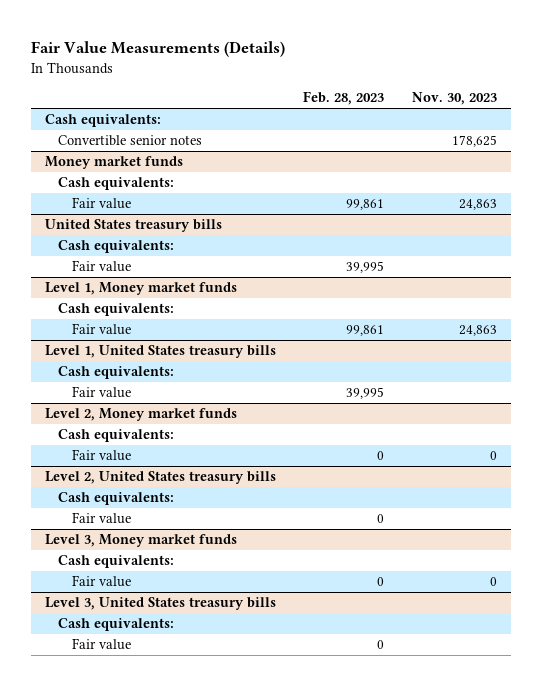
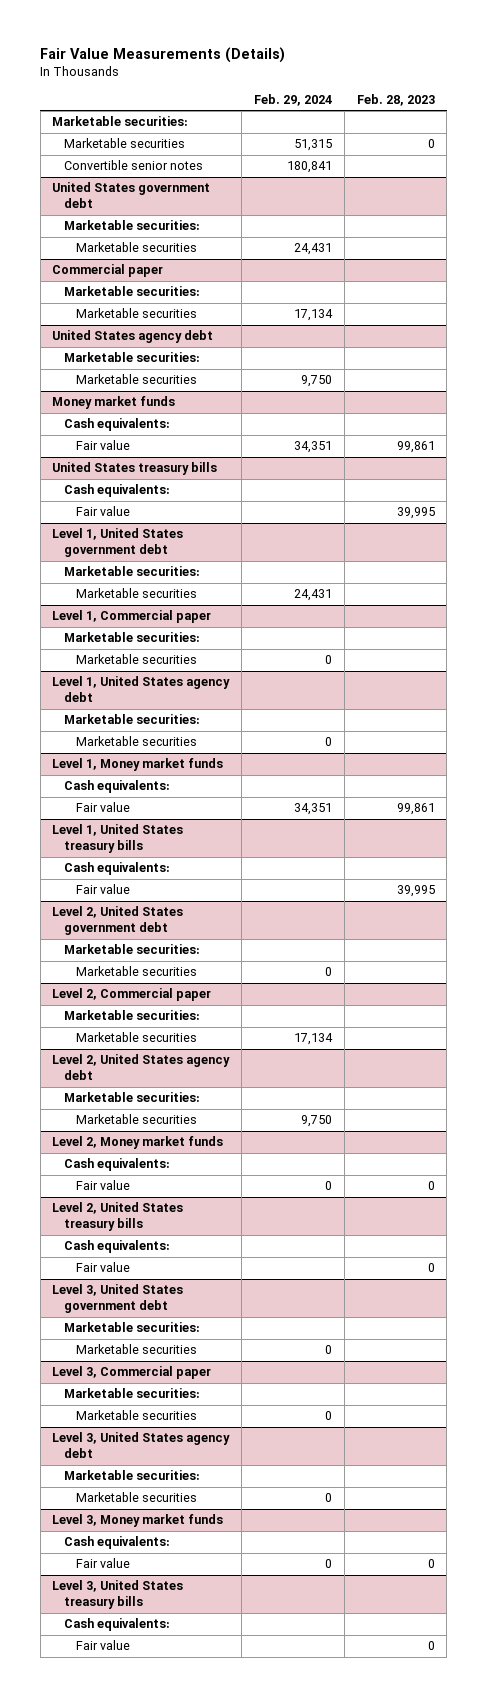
- | Feb. 28, 2023 | Nov. 30, 2023
+ | Feb. 29, 2024 | Feb. 28, 2023
- Cash equivalents:
+ Marketable securities:
+ Marketable securities | 51,315 | 0
+ United States government debt
+ Marketable securities:
+ Marketable securities | 24,431 |
+ Commercial paper
+ Marketable securities:
+ Marketable securities | 17,134 |
+ United States agency debt
+ Marketable securities:
+ Marketable securities | 9,750 |
+ Level 1, United States government debt
+ Marketable securities:
+ Marketable securities | 24,431 |
+ Level 1, Commercial paper
+ Marketable securities:
+ Marketable securities | 0 |
+ Level 1, United States agency debt
+ Marketable securities:
+ Marketable securities | 0 |
+ Level 2, United States government debt
+ Marketable securities:
+ Marketable securities | 0 |
+ Level 2, Commercial paper
+ Marketable securities:
+ Marketable securities | 17,134 |
+ Level 2, United States agency debt
+ Marketable securities:
+ Marketable securities | 9,750 |
+ Level 3, United States government debt
+ Marketable securities:
+ Marketable securities | 0 |
+ Level 3, Commercial paper
+ Marketable securities:
+ Marketable securities | 0 |
+ Level 3, United States agency debt
+ Marketable securities:
+ Marketable securities | 0 |

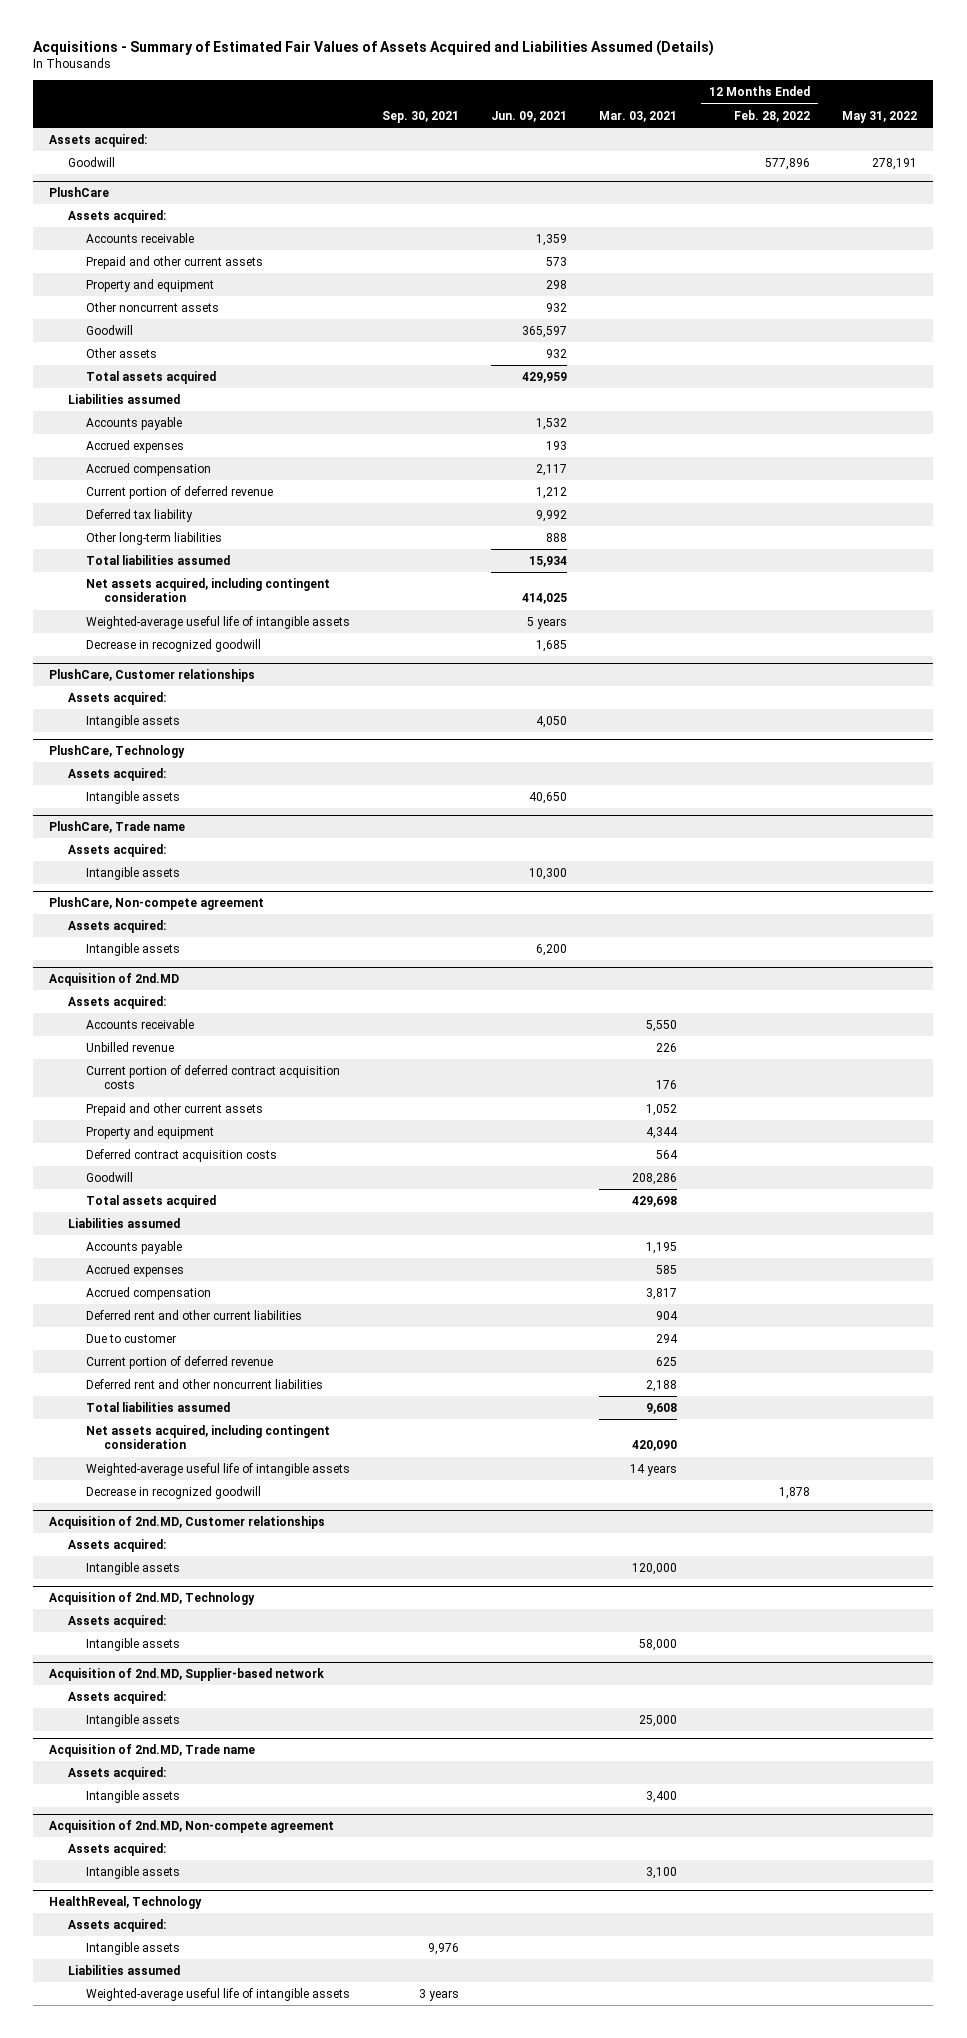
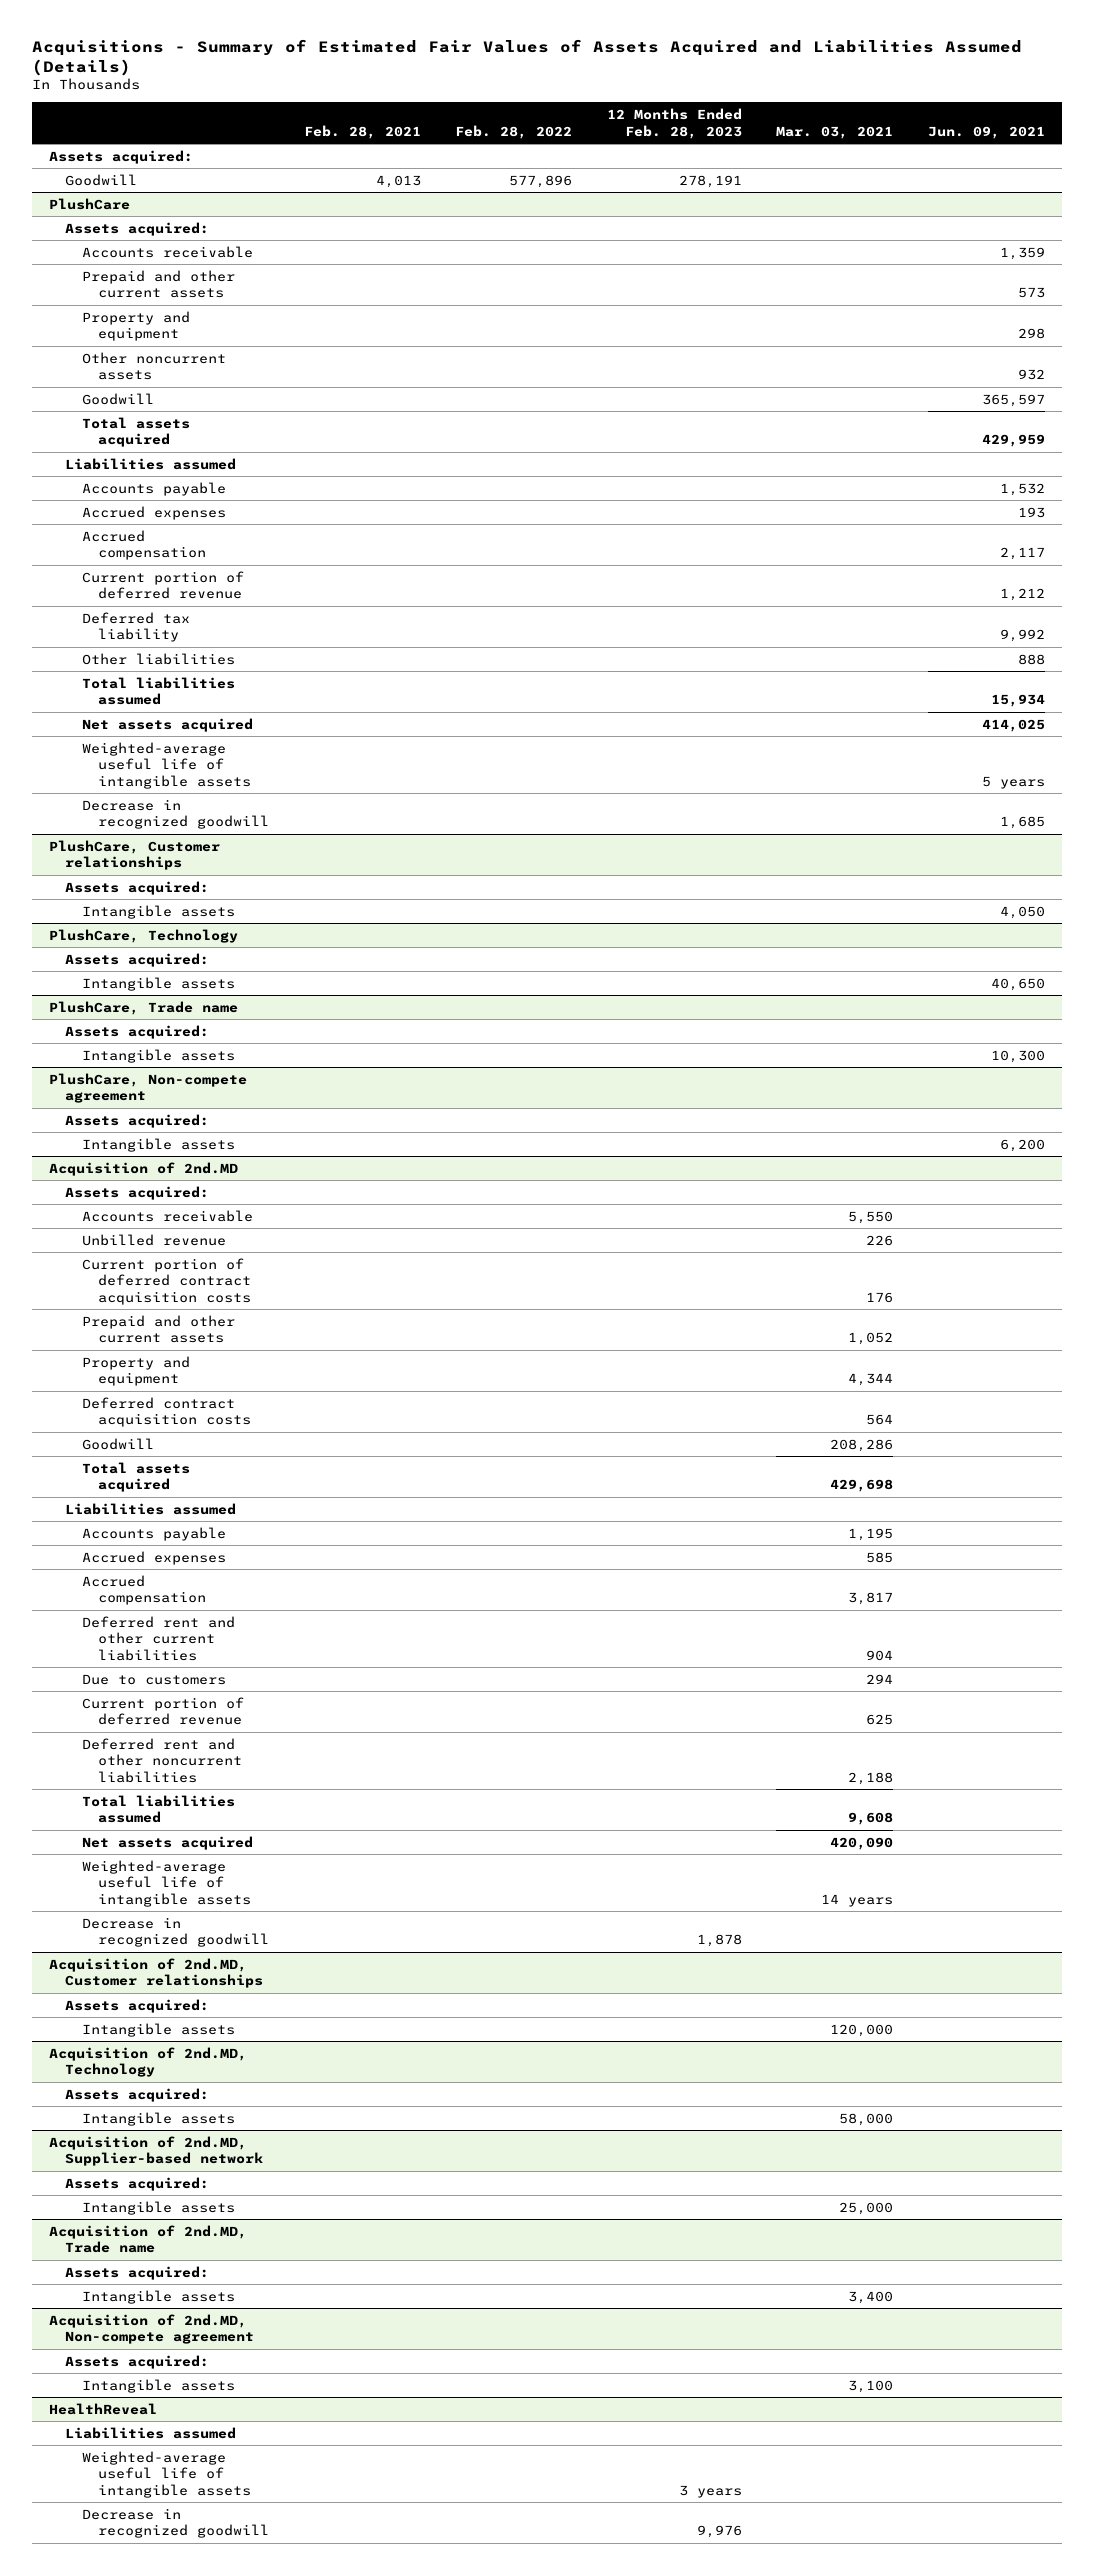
- | Sep. 30, 2021 | Jun. 09, 2021 | Mar. 03, 2021 | 12 Months Ended Feb. 28, 2022 | May 31, 2022
+ | Feb. 28, 2021 | Feb. 28, 2022 | 12 Months Ended Feb. 28, 2023 | Mar. 03, 2021 | Jun. 09, 2021
@ PlushCare
- Other assets | | 932 | | |
- Other long-term liabilities | | 888 | | |
+ Other liabilities | | | | | 888
- Net assets acquired, including contingent consideration | | 414,025 | | |
+ Net assets acquired | | | | | 414,025
@ Acquisition of 2nd.MD
- Due to customer | | | 294 | |
+ Due to customers | | | | 294 |
- Net assets acquired, including contingent consideration | | | 420,090 | |
+ Net assets acquired | | | | 420,090 |
- HealthReveal, Technology
- Assets acquired:
- Intangible assets | 9,976 | | | |
+ HealthReveal
+ Decrease in recognized goodwill | | | 9,976 | |

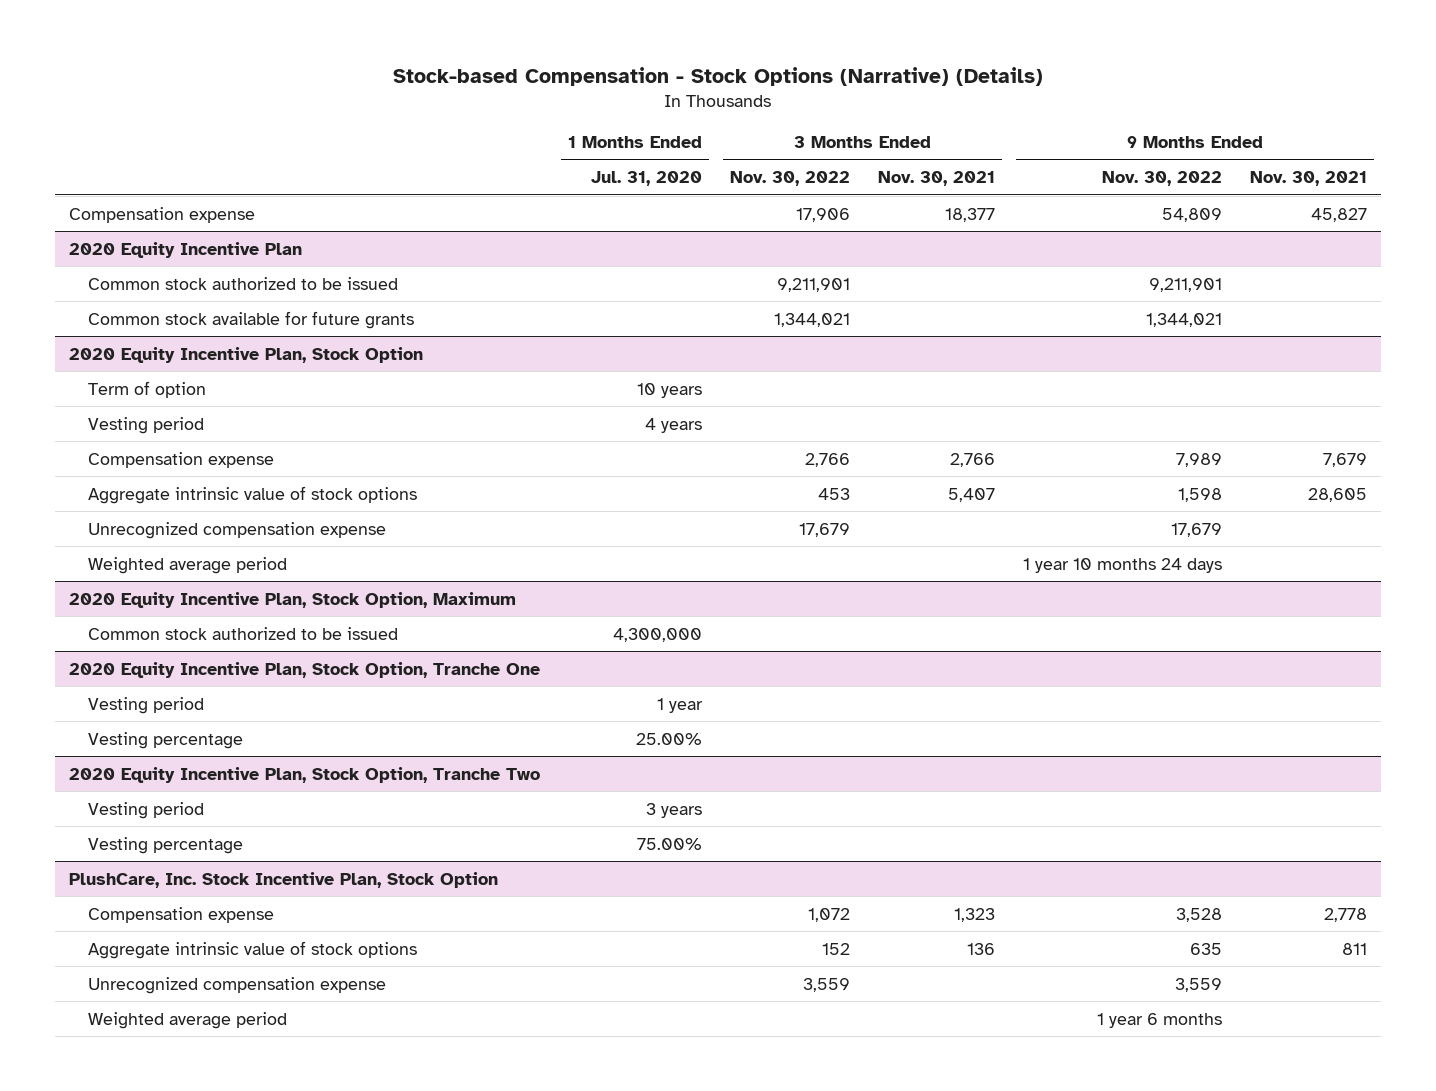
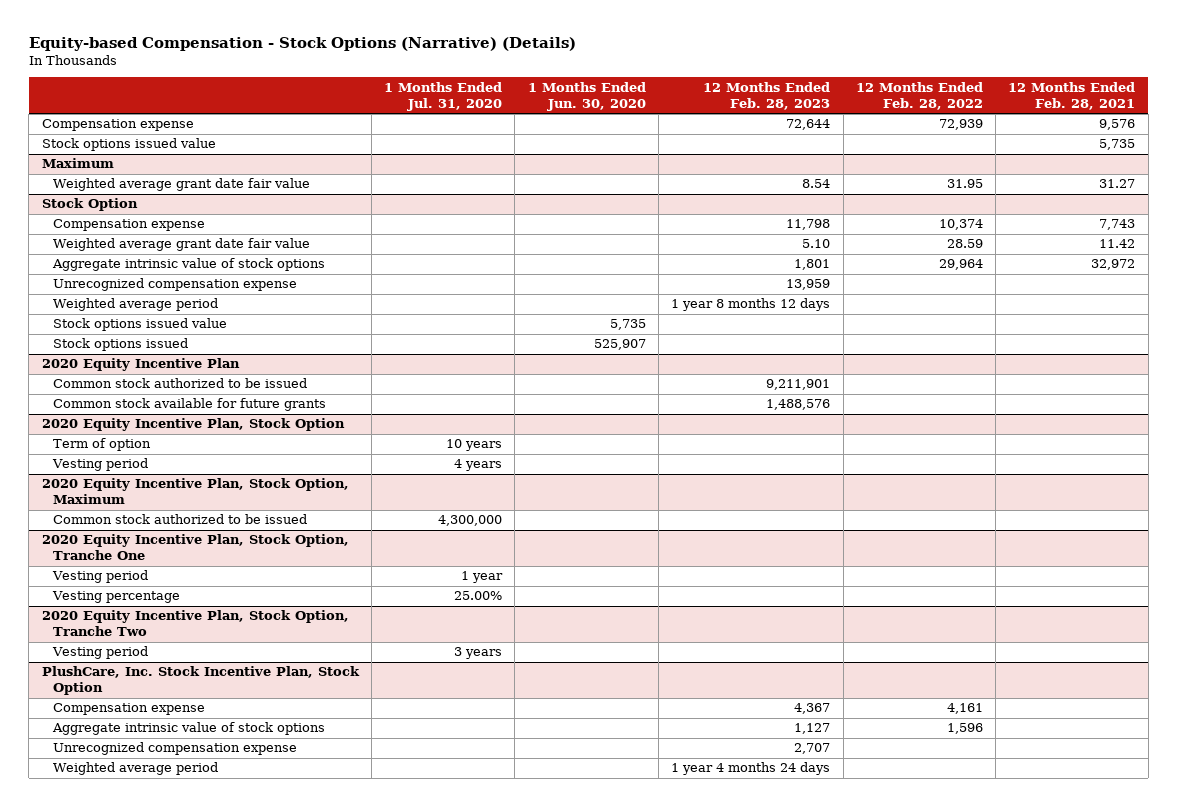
- Stock-based Compensation - Stock Options (Narrative) (Details)
+ Equity-based Compensation - Stock Options (Narrative) (Details)
- | 1 Months Ended Jul. 31, 2020 | 3 Months Ended Nov. 30, 2022 | 3 Months Ended Nov. 30, 2021 | 9 Months Ended Nov. 30, 2022 | 9 Months Ended Nov. 30, 2021
+ | 1 Months Ended Jul. 31, 2020 | 1 Months Ended Jun. 30, 2020 | 12 Months Ended Feb. 28, 2023 | 12 Months Ended Feb. 28, 2022 | 12 Months Ended Feb. 28, 2021
+ Stock options issued value | | | | | 5,735
+ Maximum
+ Weighted average grant date fair value | | | 8.54 | 31.95 | 31.27
+ Stock Option
+ Compensation expense | | | 11,798 | 10,374 | 7,743
+ Weighted average grant date fair value | | | 5.10 | 28.59 | 11.42
+ Aggregate intrinsic value of stock options | | | 1,801 | 29,964 | 32,972
+ Unrecognized compensation expense | | | 13,959 | |
+ Weighted average period | | | 1 year 8 months 12 days | |
+ Stock options issued value | | 5,735 | | |
+ Stock options issued | | 525,907 | | |
@ 2020 Equity Incentive Plan, Stock Option
- Compensation expense | | 2,766 | 2,766 | 7,989 | 7,679
- Aggregate intrinsic value of stock options | | 453 | 5,407 | 1,598 | 28,605
- Unrecognized compensation expense | | 17,679 | | 17,679 |
- Weighted average period | | | | 1 year 10 months 24 days |
@ 2020 Equity Incentive Plan, Stock Option, Tranche Two
- Vesting percentage | 75.00% | | | |

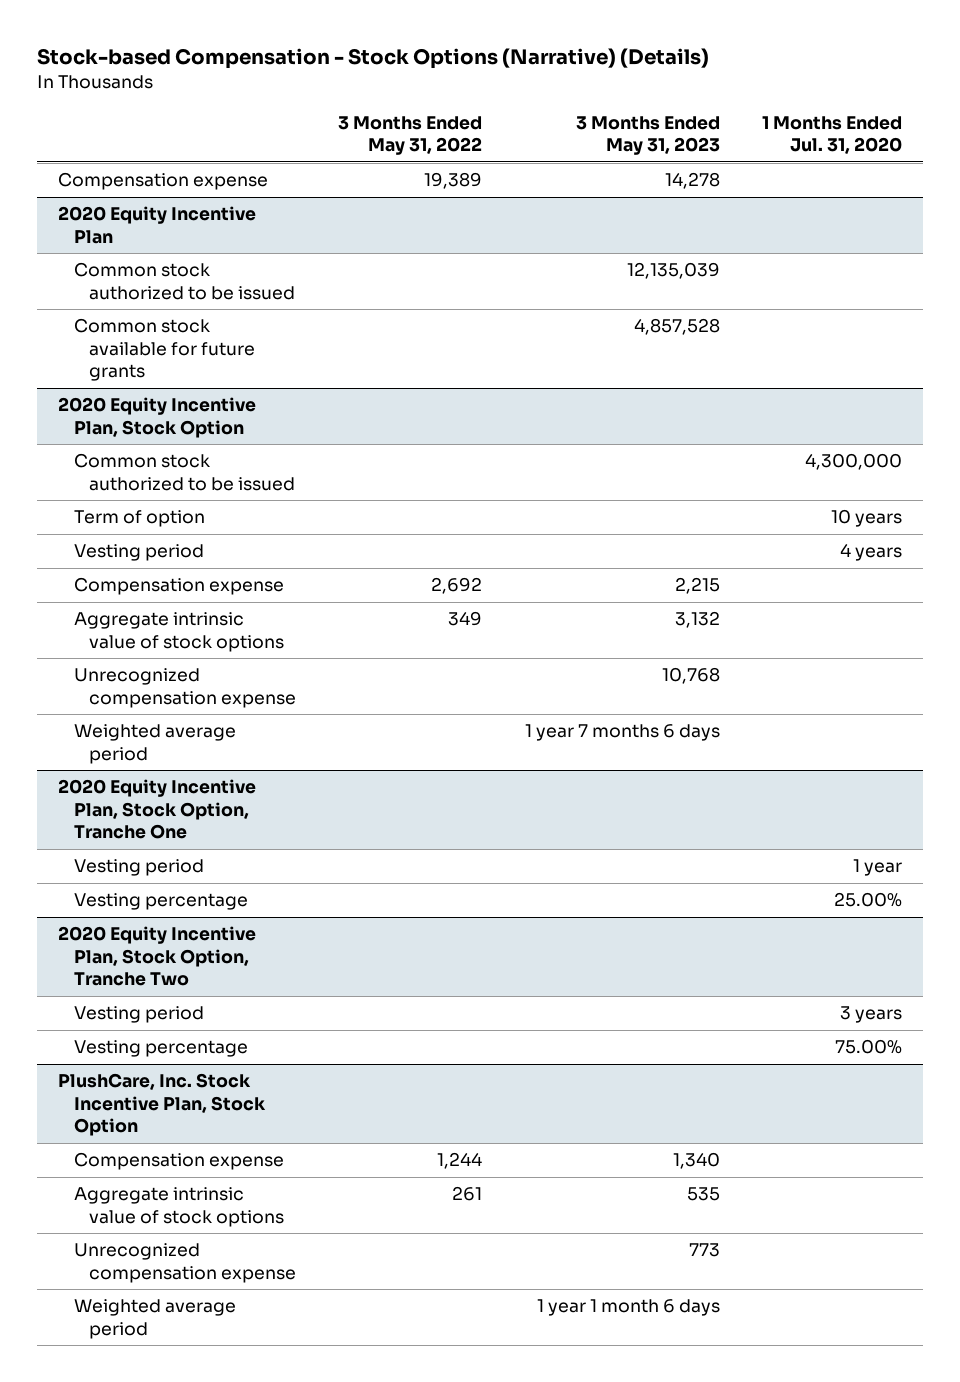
- Equity-based Compensation - Stock Options (Narrative) (Details)
+ Stock-based Compensation - Stock Options (Narrative) (Details)
- | 1 Months Ended Jul. 31, 2020 | 1 Months Ended Jun. 30, 2020 | 12 Months Ended Feb. 28, 2023 | 12 Months Ended Feb. 28, 2022 | 12 Months Ended Feb. 28, 2021
+ | 3 Months Ended May 31, 2022 | 3 Months Ended May 31, 2023 | 1 Months Ended Jul. 31, 2020
- Stock options issued value | | | | | 5,735
- Maximum
- Weighted average grant date fair value | | | 8.54 | 31.95 | 31.27
- Stock Option
- Compensation expense | | | 11,798 | 10,374 | 7,743
- Weighted average grant date fair value | | | 5.10 | 28.59 | 11.42
- Aggregate intrinsic value of stock options | | | 1,801 | 29,964 | 32,972
- Unrecognized compensation expense | | | 13,959 | |
- Weighted average period | | | 1 year 8 months 12 days | |
- Stock options issued value | | 5,735 | | |
- Stock options issued | | 525,907 | | |
@ 2020 Equity Incentive Plan, Stock Option
+ Common stock authorized to be issued | | | 4,300,000
- 2020 Equity Incentive Plan, Stock Option, Maximum
- Common stock authorized to be issued | 4,300,000 | | | |
@ 2020 Equity Incentive Plan, Stock Option
+ Compensation expense | 2,692 | 2,215 |
+ Aggregate intrinsic value of stock options | 349 | 3,132 |
+ Unrecognized compensation expense | | 10,768 |
+ Weighted average period | | 1 year 7 months 6 days |
@ 2020 Equity Incentive Plan, Stock Option, Tranche Two
+ Vesting percentage | | | 75.00%

